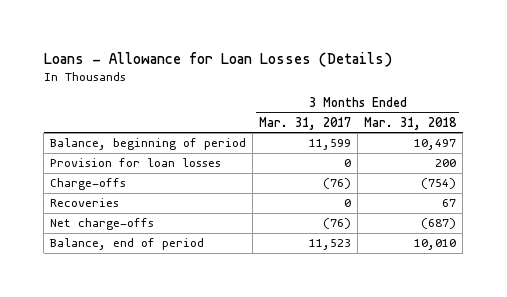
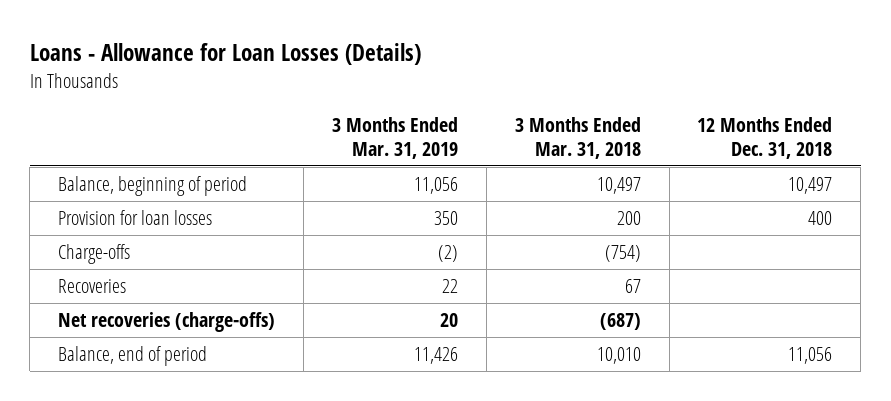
- | 3 Months Ended Mar. 31, 2017 | 3 Months Ended Mar. 31, 2018
+ | 3 Months Ended Mar. 31, 2019 | 3 Months Ended Mar. 31, 2018 | 12 Months Ended Dec. 31, 2018
- Net charge-offs | (76) | (687)
+ Net recoveries (charge-offs) | 20 | (687) |

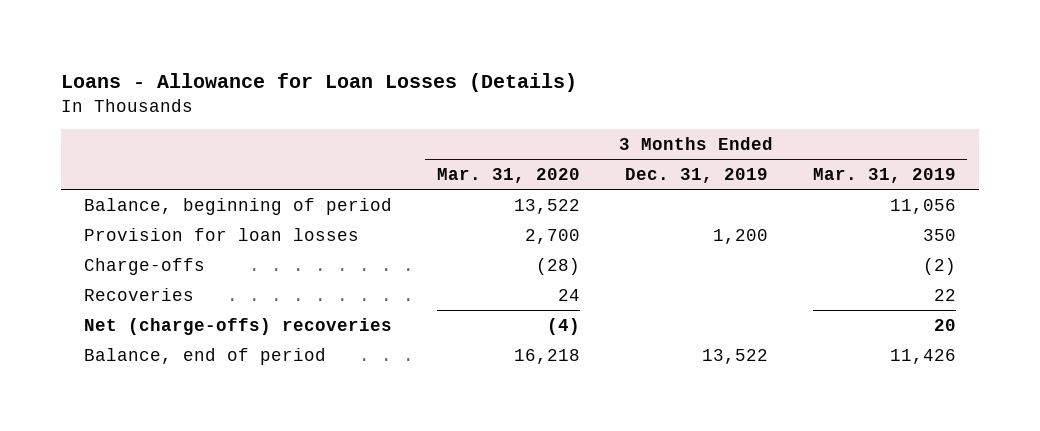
- | 3 Months Ended Mar. 31, 2019 | 3 Months Ended Mar. 31, 2018 | 12 Months Ended Dec. 31, 2018
+ | 3 Months Ended Mar. 31, 2020 | 3 Months Ended Dec. 31, 2019 | 3 Months Ended Mar. 31, 2019
- Net recoveries (charge-offs) | 20 | (687) |
+ Net (charge-offs) recoveries | (4) | | 20

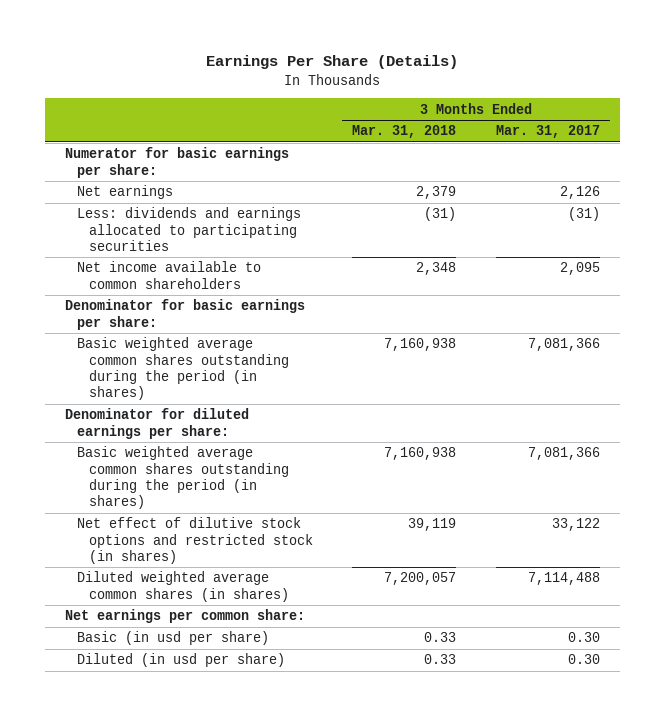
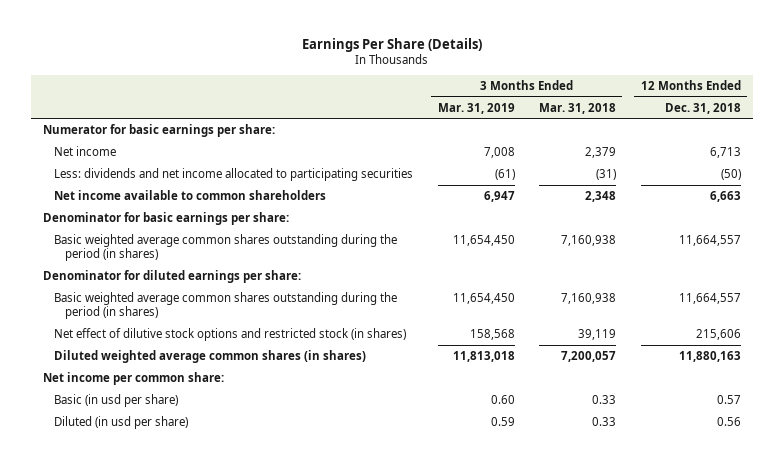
- | 3 Months Ended Mar. 31, 2018 | 3 Months Ended Mar. 31, 2017
+ | 3 Months Ended Mar. 31, 2019 | 3 Months Ended Mar. 31, 2018 | 12 Months Ended Dec. 31, 2018
- Net earnings | 2,379 | 2,126
- Less: dividends and earnings allocated to participating securities | (31) | (31)
+ Net income | 7,008 | 2,379 | 6,713
+ Less: dividends and net income allocated to participating securities | (61) | (31) | (50)
- Net earnings per common share:
+ Net income per common share:

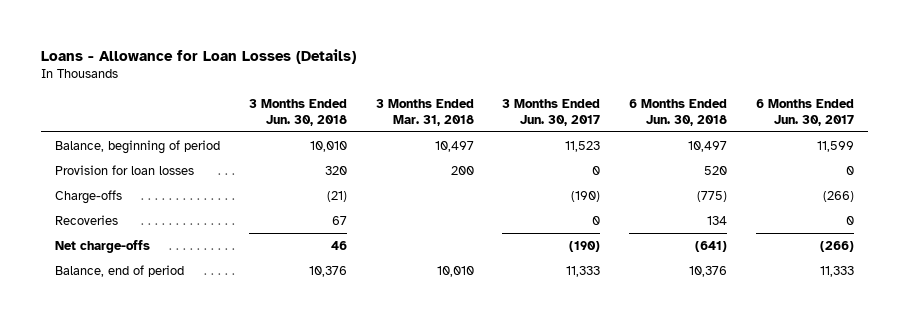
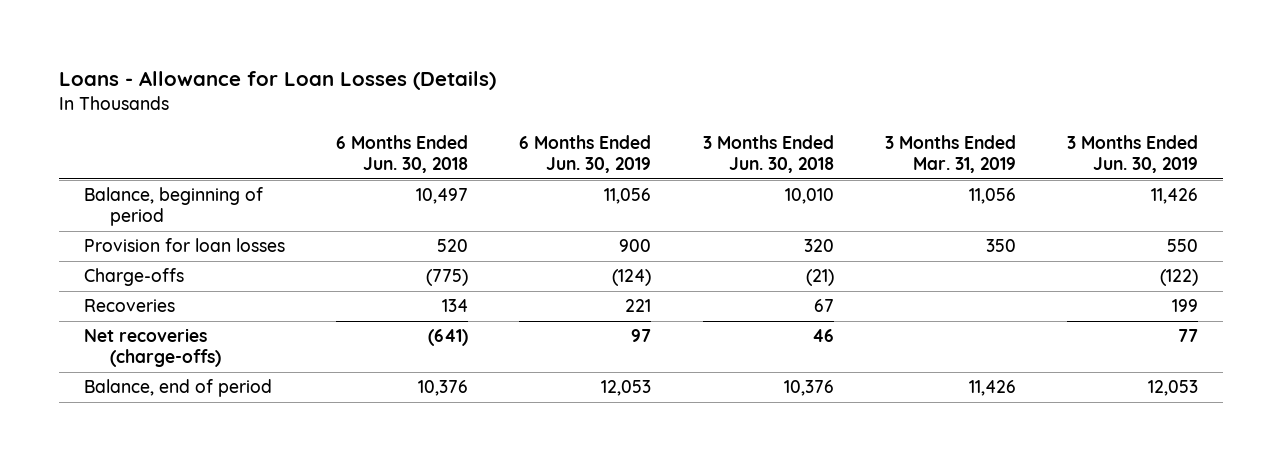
- | 3 Months Ended Jun. 30, 2018 | 3 Months Ended Mar. 31, 2018 | 3 Months Ended Jun. 30, 2017 | 6 Months Ended Jun. 30, 2018 | 6 Months Ended Jun. 30, 2017
+ | 6 Months Ended Jun. 30, 2018 | 6 Months Ended Jun. 30, 2019 | 3 Months Ended Jun. 30, 2018 | 3 Months Ended Mar. 31, 2019 | 3 Months Ended Jun. 30, 2019
- Net charge-offs | 46 | | (190) | (641) | (266)
+ Net recoveries (charge-offs) | (641) | 97 | 46 | | 77

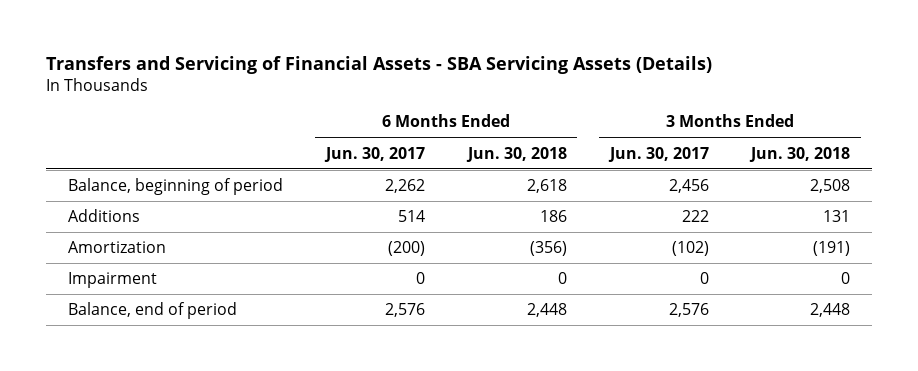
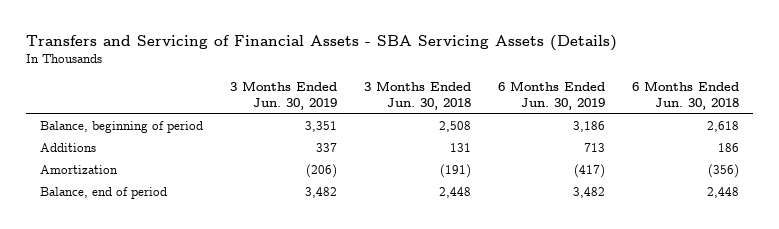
- | 6 Months Ended Jun. 30, 2017 | 6 Months Ended Jun. 30, 2018 | 3 Months Ended Jun. 30, 2017 | 3 Months Ended Jun. 30, 2018
+ | 3 Months Ended Jun. 30, 2019 | 3 Months Ended Jun. 30, 2018 | 6 Months Ended Jun. 30, 2019 | 6 Months Ended Jun. 30, 2018
- Impairment | 0 | 0 | 0 | 0

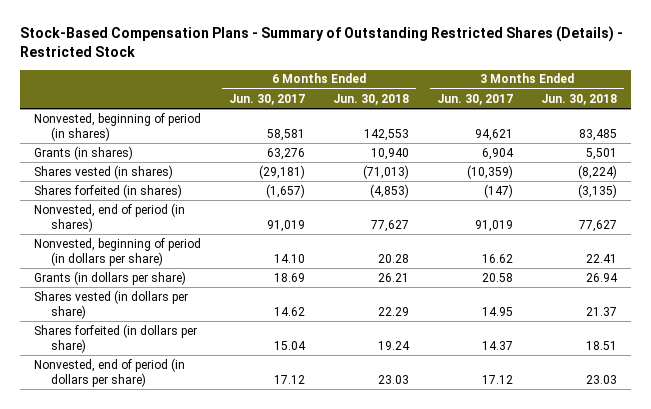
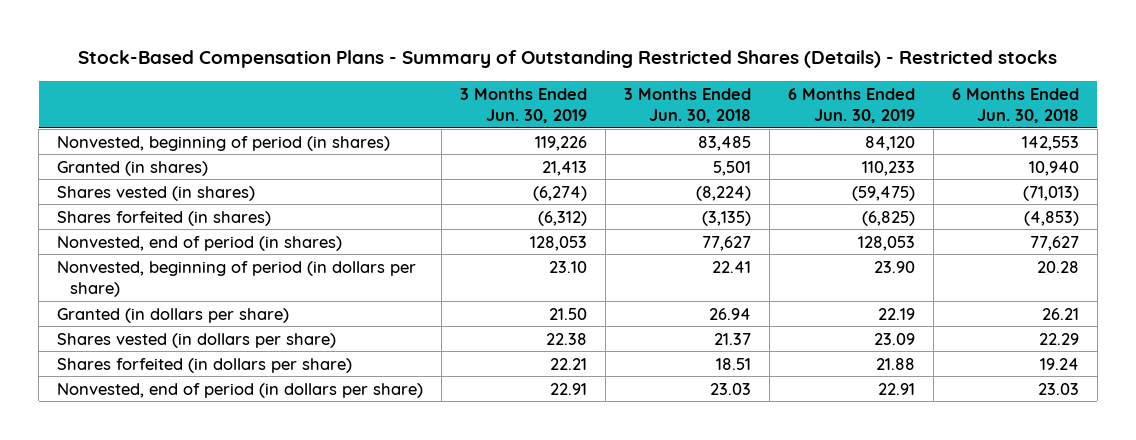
- Stock-Based Compensation Plans - Summary of Outstanding Restricted Shares (Details) - Restricted Stock
+ Stock-Based Compensation Plans - Summary of Outstanding Restricted Shares (Details) - Restricted stocks
- | 6 Months Ended Jun. 30, 2017 | 6 Months Ended Jun. 30, 2018 | 3 Months Ended Jun. 30, 2017 | 3 Months Ended Jun. 30, 2018
+ | 3 Months Ended Jun. 30, 2019 | 3 Months Ended Jun. 30, 2018 | 6 Months Ended Jun. 30, 2019 | 6 Months Ended Jun. 30, 2018
- Grants (in shares) | 63,276 | 10,940 | 6,904 | 5,501
+ Granted (in shares) | 21,413 | 5,501 | 110,233 | 10,940
- Grants (in dollars per share) | 18.69 | 26.21 | 20.58 | 26.94
+ Granted (in dollars per share) | 21.50 | 26.94 | 22.19 | 26.21

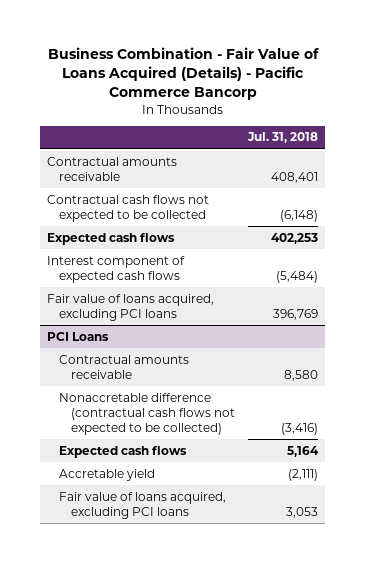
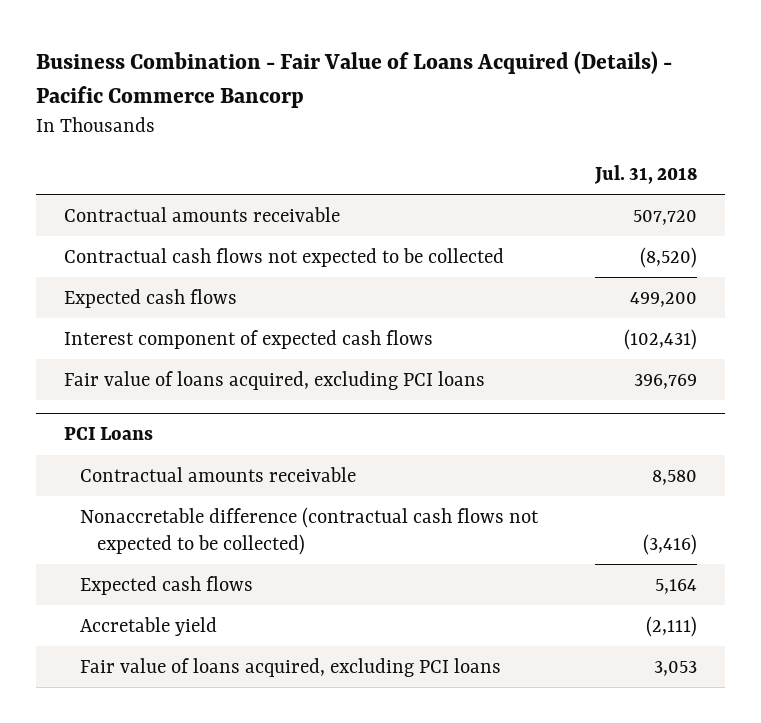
- Contractual amounts receivable | 408,401
- Contractual cash flows not expected to be collected | (6,148)
- Expected cash flows | 402,253
- Interest component of expected cash flows | (5,484)
+ Contractual amounts receivable | 507,720
+ Contractual cash flows not expected to be collected | (8,520)
+ Expected cash flows | 499,200
+ Interest component of expected cash flows | (102,431)

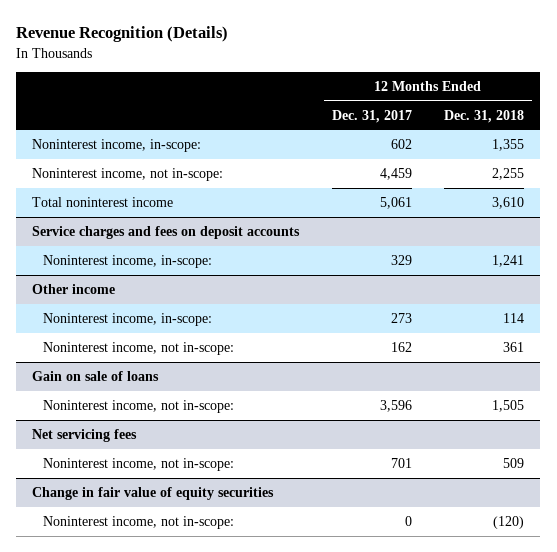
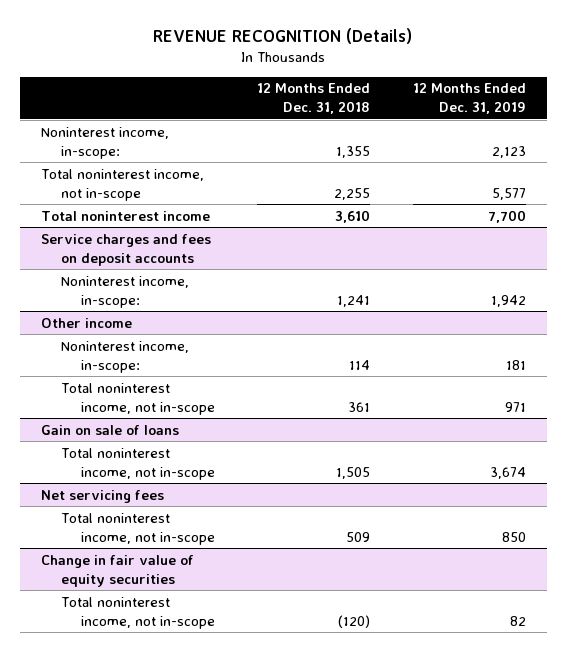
- Revenue Recognition (Details)
+ REVENUE RECOGNITION (Details)
- | 12 Months Ended Dec. 31, 2017 | 12 Months Ended Dec. 31, 2018
+ | 12 Months Ended Dec. 31, 2018 | 12 Months Ended Dec. 31, 2019
- Noninterest income, not in-scope: | 4,459 | 2,255
+ Total noninterest income, not in-scope | 2,255 | 5,577
@ Other income
- Noninterest income, not in-scope: | 162 | 361
+ Total noninterest income, not in-scope | 361 | 971
@ Gain on sale of loans
- Noninterest income, not in-scope: | 3,596 | 1,505
+ Total noninterest income, not in-scope | 1,505 | 3,674
@ Net servicing fees
- Noninterest income, not in-scope: | 701 | 509
+ Total noninterest income, not in-scope | 509 | 850
@ Change in fair value of equity securities
- Noninterest income, not in-scope: | 0 | (120)
+ Total noninterest income, not in-scope | (120) | 82

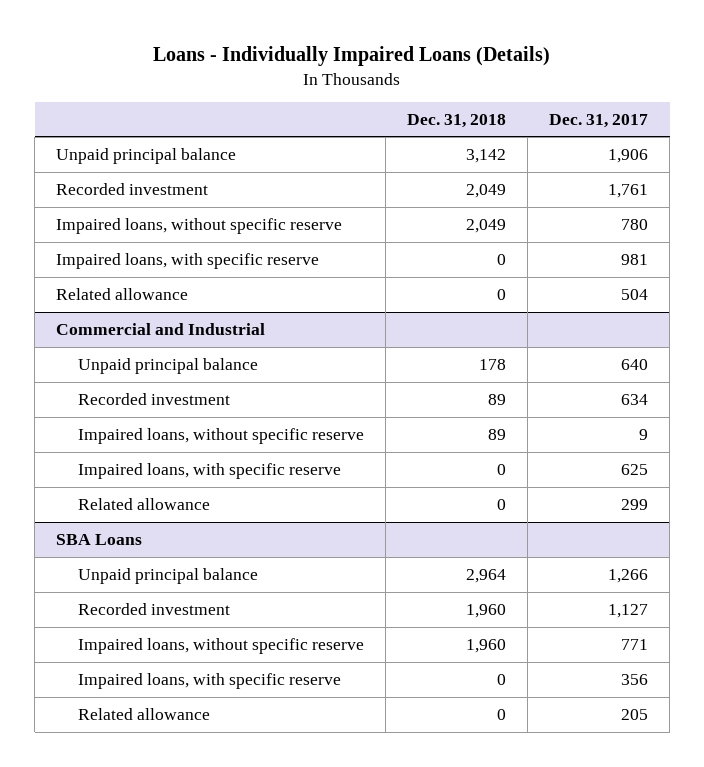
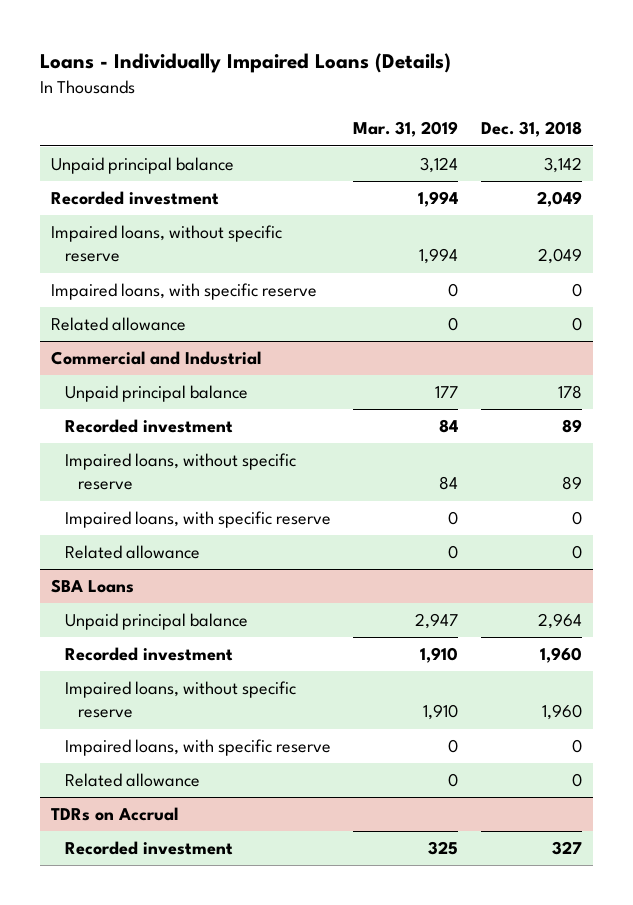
- | Dec. 31, 2018 | Dec. 31, 2017
+ | Mar. 31, 2019 | Dec. 31, 2018
+ TDRs on Accrual
+ Recorded investment | 325 | 327

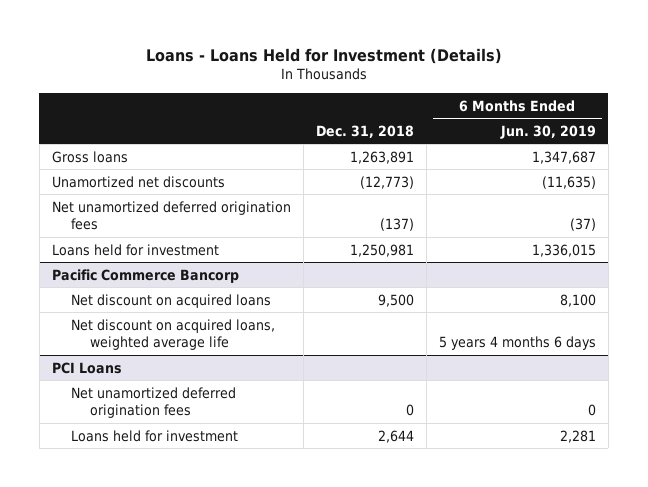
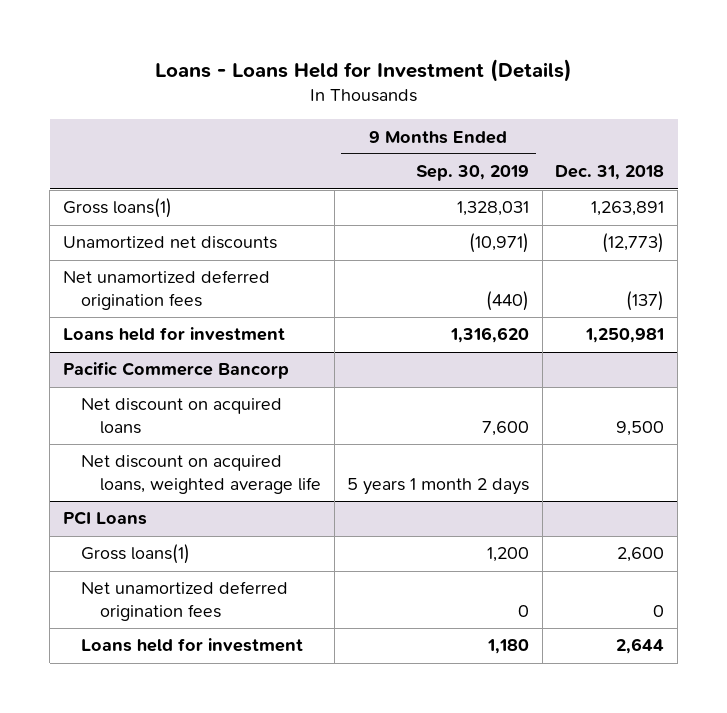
- | Dec. 31, 2018 | 6 Months Ended Jun. 30, 2019
+ | 9 Months Ended Sep. 30, 2019 | Dec. 31, 2018
- Gross loans | 1,263,891 | 1,347,687
+ Gross loans(1) | 1,328,031 | 1,263,891
@ PCI Loans
+ Gross loans(1) | 1,200 | 2,600

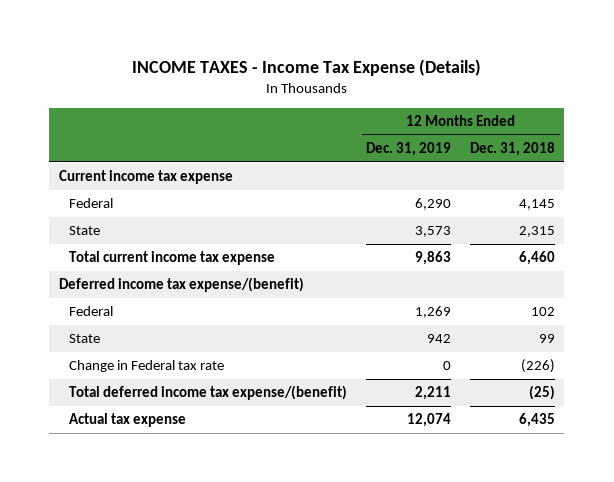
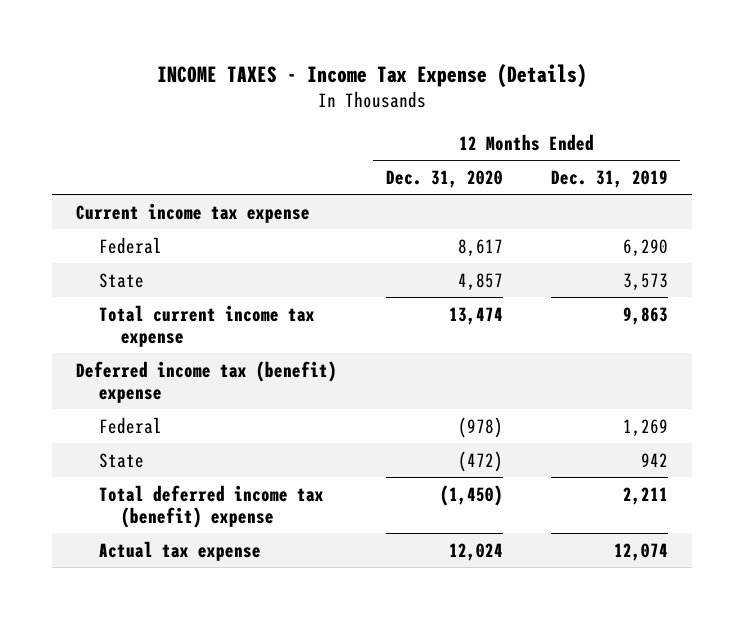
- | 12 Months Ended Dec. 31, 2019 | 12 Months Ended Dec. 31, 2018
+ | 12 Months Ended Dec. 31, 2020 | 12 Months Ended Dec. 31, 2019
- Deferred income tax expense/(benefit)
+ Deferred income tax (benefit) expense
- Change in Federal tax rate | 0 | (226)
- Total deferred income tax expense/(benefit) | 2,211 | (25)
+ Total deferred income tax (benefit) expense | (1,450) | 2,211

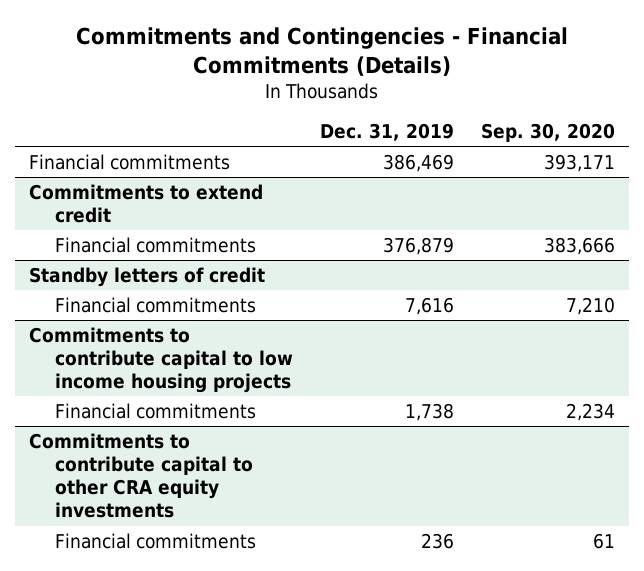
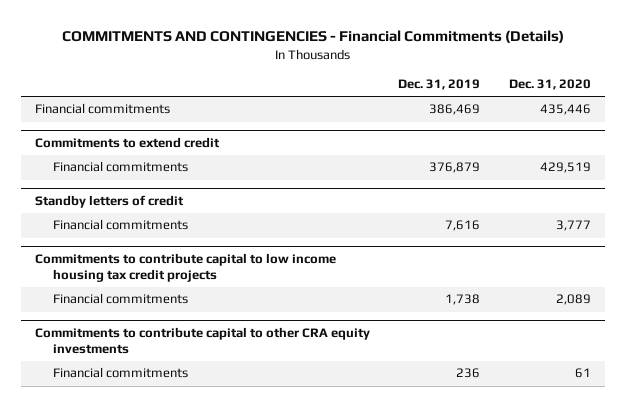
- Commitments and Contingencies - Financial Commitments (Details)
+ COMMITMENTS AND CONTINGENCIES - Financial Commitments (Details)
- | Dec. 31, 2019 | Sep. 30, 2020
+ | Dec. 31, 2019 | Dec. 31, 2020
- Commitments to contribute capital to low income housing projects
+ Commitments to contribute capital to low income housing tax credit projects

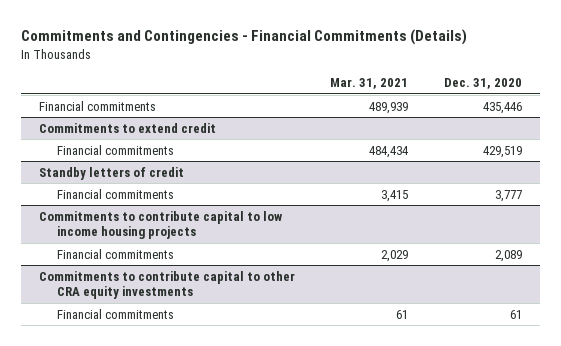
- COMMITMENTS AND CONTINGENCIES - Financial Commitments (Details)
+ Commitments and Contingencies - Financial Commitments (Details)
- | Dec. 31, 2019 | Dec. 31, 2020
+ | Mar. 31, 2021 | Dec. 31, 2020
- Commitments to contribute capital to low income housing tax credit projects
+ Commitments to contribute capital to low income housing projects

